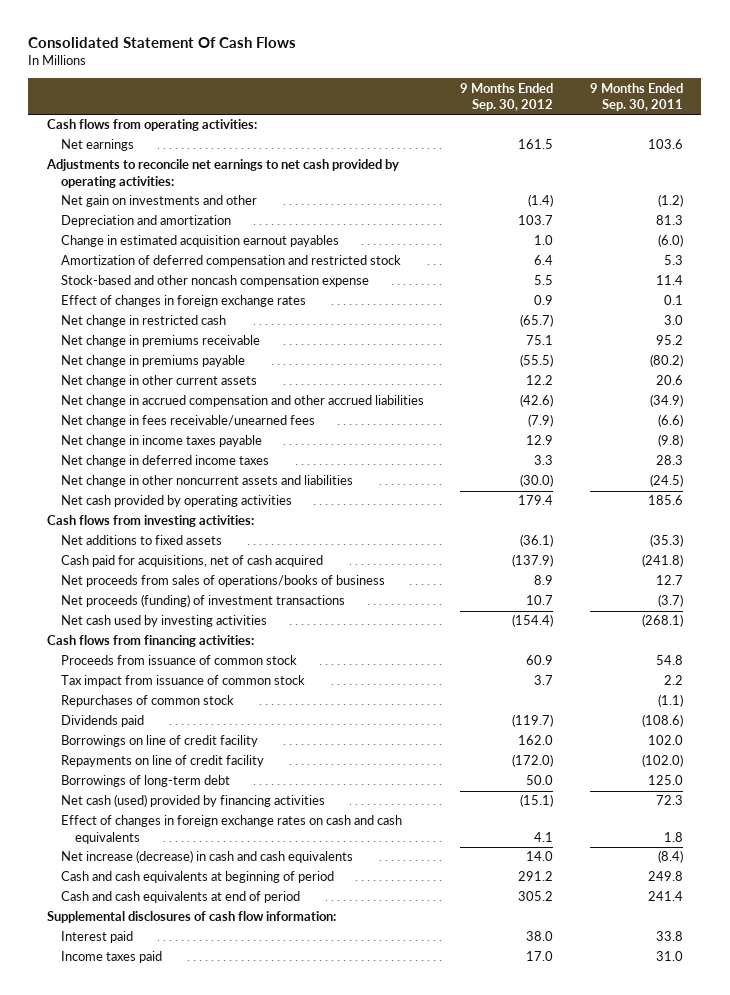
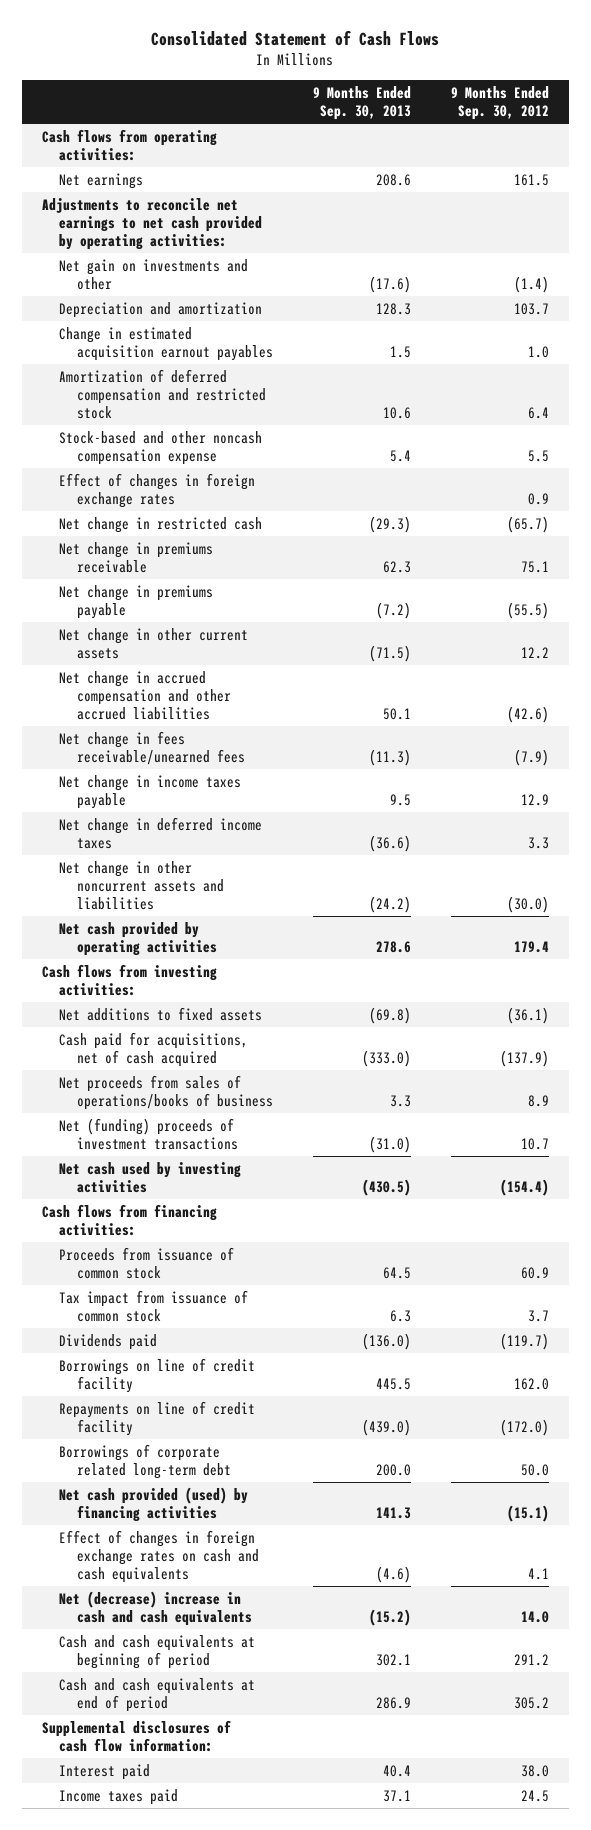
- Consolidated Statement Of Cash Flows
+ Consolidated Statement of Cash Flows
- | 9 Months Ended Sep. 30, 2012 | 9 Months Ended Sep. 30, 2011
+ | 9 Months Ended Sep. 30, 2013 | 9 Months Ended Sep. 30, 2012
- Net proceeds (funding) of investment transactions | 10.7 | (3.7)
+ Net (funding) proceeds of investment transactions | (31.0) | 10.7
- Repurchases of common stock | | (1.1)
- Borrowings of long-term debt | 50.0 | 125.0
- Net cash (used) provided by financing activities | (15.1) | 72.3
+ Borrowings of corporate related long-term debt | 200.0 | 50.0
+ Net cash provided (used) by financing activities | 141.3 | (15.1)
- Net increase (decrease) in cash and cash equivalents | 14.0 | (8.4)
+ Net (decrease) increase in cash and cash equivalents | (15.2) | 14.0
- Income taxes paid | 17.0 | 31.0
+ Income taxes paid | 37.1 | 24.5

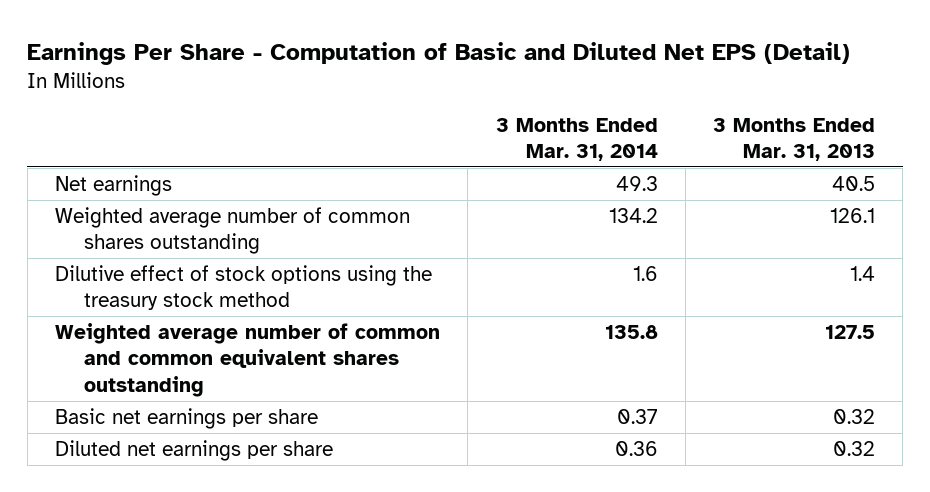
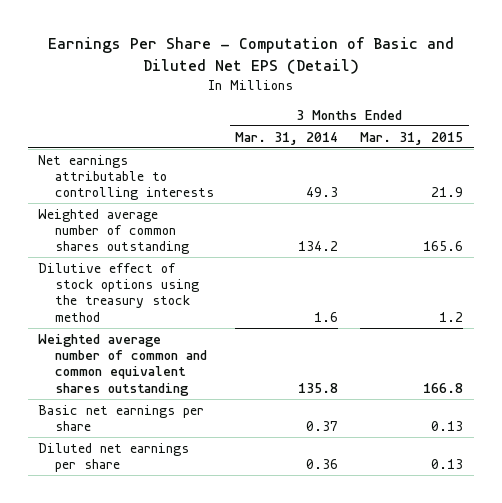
- | 3 Months Ended Mar. 31, 2014 | 3 Months Ended Mar. 31, 2013
+ | 3 Months Ended Mar. 31, 2014 | 3 Months Ended Mar. 31, 2015
- Net earnings | 49.3 | 40.5
+ Net earnings attributable to controlling interests | 49.3 | 21.9

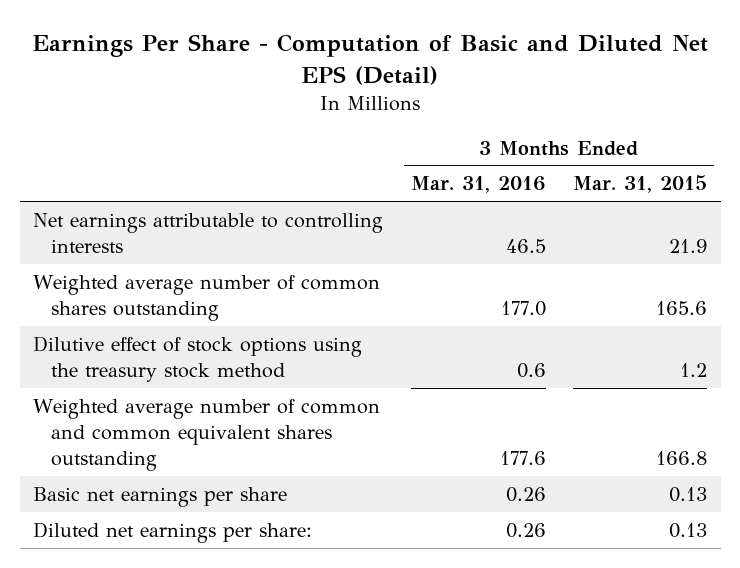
- | 3 Months Ended Mar. 31, 2014 | 3 Months Ended Mar. 31, 2015
+ | 3 Months Ended Mar. 31, 2016 | 3 Months Ended Mar. 31, 2015
- Diluted net earnings per share | 0.36 | 0.13
+ Diluted net earnings per share: | 0.26 | 0.13

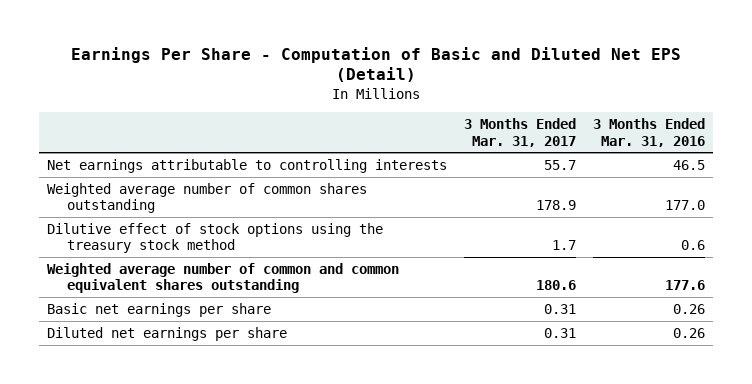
- | 3 Months Ended Mar. 31, 2016 | 3 Months Ended Mar. 31, 2015
+ | 3 Months Ended Mar. 31, 2017 | 3 Months Ended Mar. 31, 2016
- Diluted net earnings per share: | 0.26 | 0.13
+ Diluted net earnings per share | 0.31 | 0.26

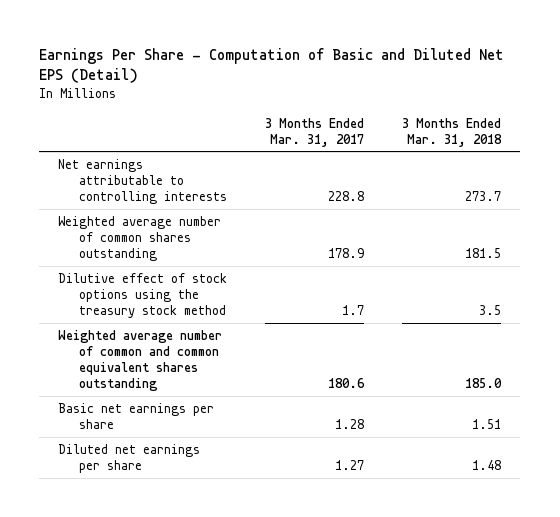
- | 3 Months Ended Mar. 31, 2017 | 3 Months Ended Mar. 31, 2016
+ | 3 Months Ended Mar. 31, 2017 | 3 Months Ended Mar. 31, 2018
- Net earnings attributable to controlling interests | 55.7 | 46.5
+ Net earnings attributable to controlling interests | 228.8 | 273.7
- Basic net earnings per share | 0.31 | 0.26
- Diluted net earnings per share | 0.31 | 0.26
+ Basic net earnings per share | 1.28 | 1.51
+ Diluted net earnings per share | 1.27 | 1.48

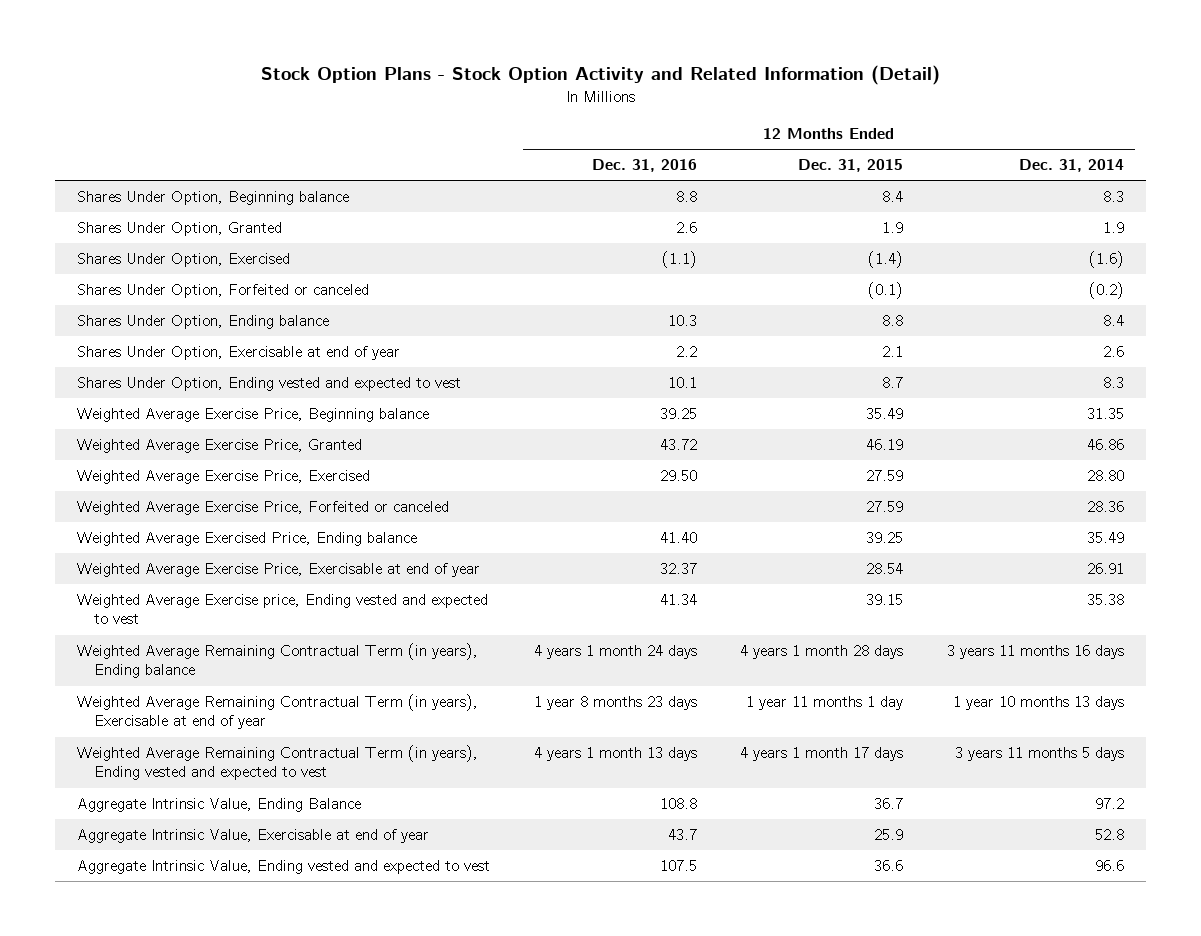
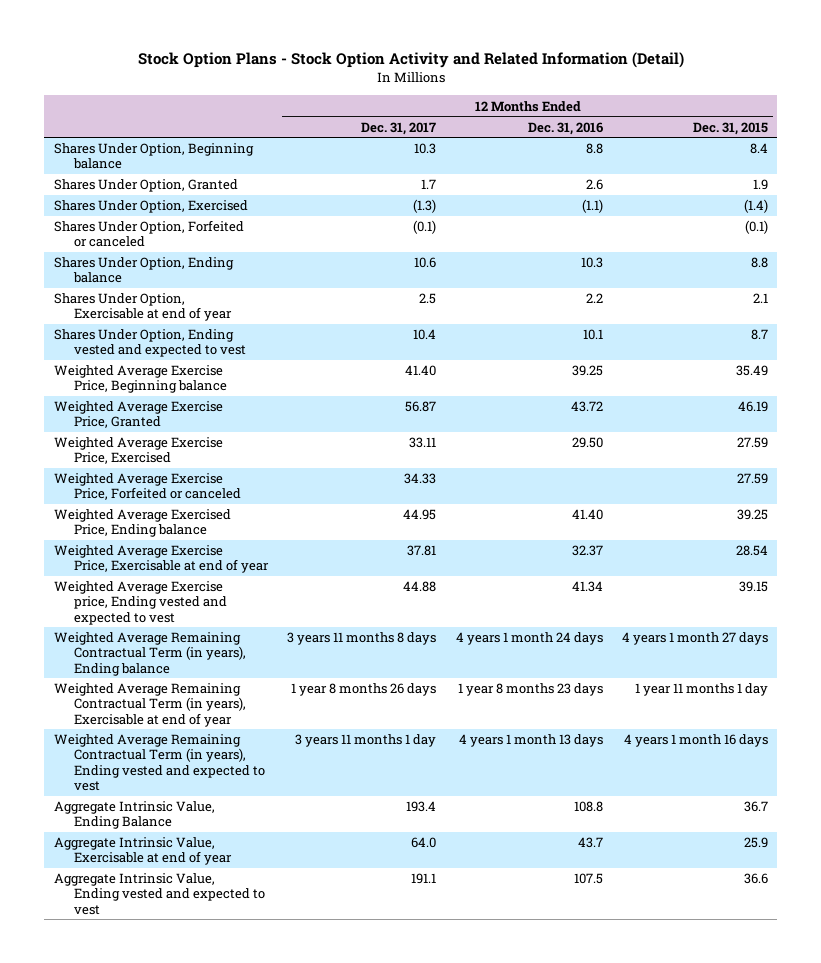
- | 12 Months Ended Dec. 31, 2016 | 12 Months Ended Dec. 31, 2015 | 12 Months Ended Dec. 31, 2014
+ | 12 Months Ended Dec. 31, 2017 | 12 Months Ended Dec. 31, 2016 | 12 Months Ended Dec. 31, 2015
- Weighted Average Remaining Contractual Term (in years), Ending balance | 4 years 1 month 24 days | 4 years 1 month 28 days | 3 years 11 months 16 days
+ Weighted Average Remaining Contractual Term (in years), Ending balance | 3 years 11 months 8 days | 4 years 1 month 24 days | 4 years 1 month 27 days
- Weighted Average Remaining Contractual Term (in years), Ending vested and expected to vest | 4 years 1 month 13 days | 4 years 1 month 17 days | 3 years 11 months 5 days
+ Weighted Average Remaining Contractual Term (in years), Ending vested and expected to vest | 3 years 11 months 1 day | 4 years 1 month 13 days | 4 years 1 month 16 days

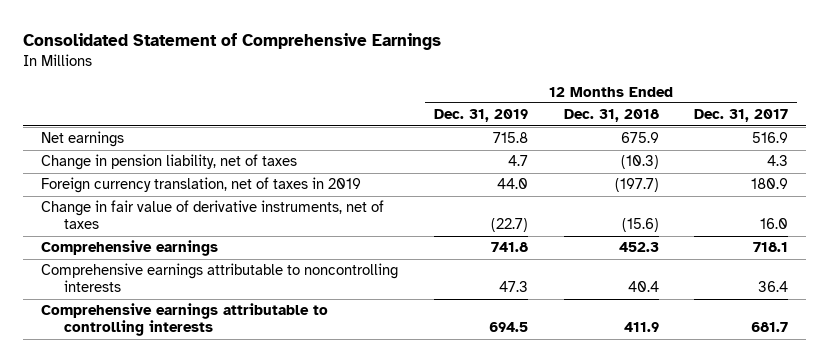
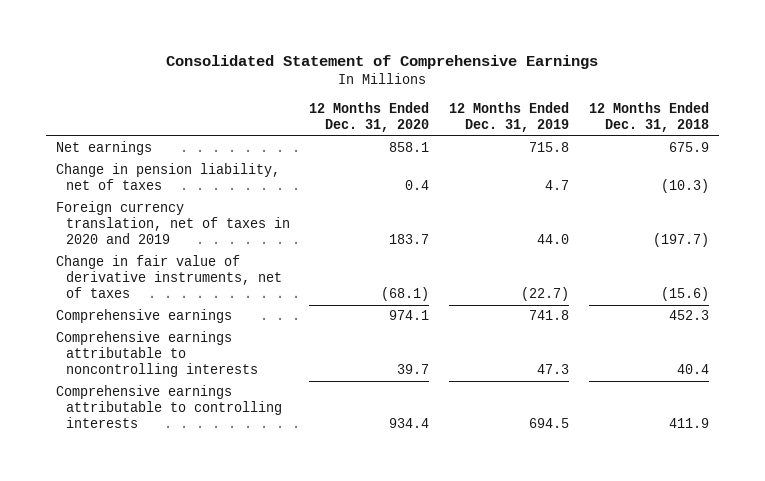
- | 12 Months Ended Dec. 31, 2019 | 12 Months Ended Dec. 31, 2018 | 12 Months Ended Dec. 31, 2017
+ | 12 Months Ended Dec. 31, 2020 | 12 Months Ended Dec. 31, 2019 | 12 Months Ended Dec. 31, 2018
- Foreign currency translation, net of taxes in 2019 | 44.0 | (197.7) | 180.9
+ Foreign currency translation, net of taxes in 2020 and 2019 | 183.7 | 44.0 | (197.7)

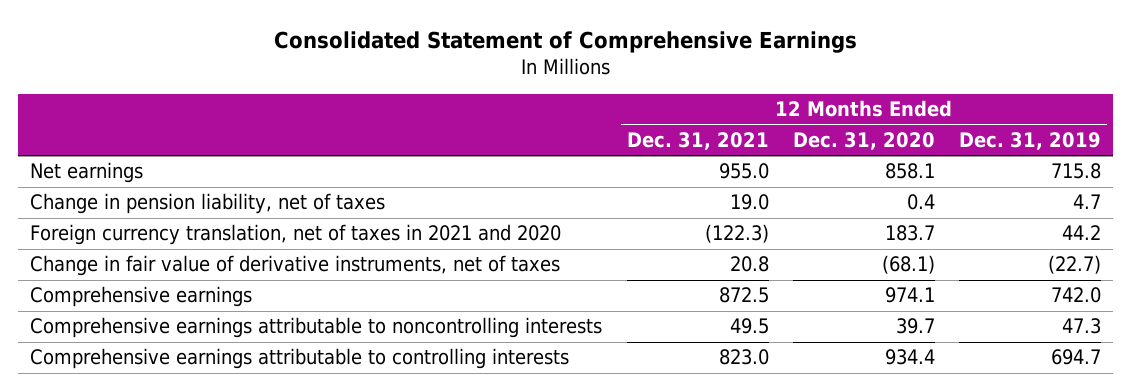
- | 12 Months Ended Dec. 31, 2020 | 12 Months Ended Dec. 31, 2019 | 12 Months Ended Dec. 31, 2018
+ | 12 Months Ended Dec. 31, 2021 | 12 Months Ended Dec. 31, 2020 | 12 Months Ended Dec. 31, 2019
- Foreign currency translation, net of taxes in 2020 and 2019 | 183.7 | 44.0 | (197.7)
+ Foreign currency translation, net of taxes in 2021 and 2020 | (122.3) | 183.7 | 44.2
- Comprehensive earnings | 974.1 | 741.8 | 452.3
+ Comprehensive earnings | 872.5 | 974.1 | 742.0
- Comprehensive earnings attributable to controlling interests | 934.4 | 694.5 | 411.9
+ Comprehensive earnings attributable to controlling interests | 823.0 | 934.4 | 694.7

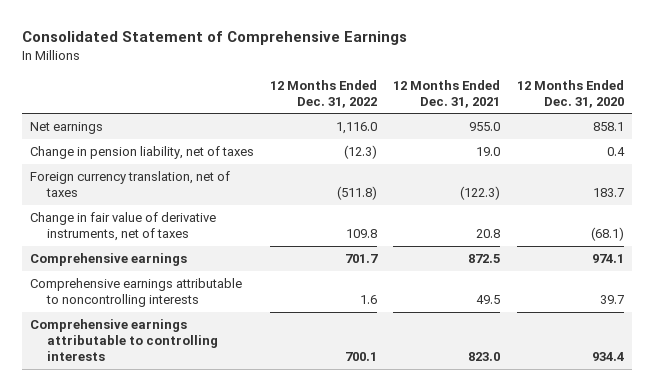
- | 12 Months Ended Dec. 31, 2021 | 12 Months Ended Dec. 31, 2020 | 12 Months Ended Dec. 31, 2019
+ | 12 Months Ended Dec. 31, 2022 | 12 Months Ended Dec. 31, 2021 | 12 Months Ended Dec. 31, 2020
- Foreign currency translation, net of taxes in 2021 and 2020 | (122.3) | 183.7 | 44.2
+ Foreign currency translation, net of taxes | (511.8) | (122.3) | 183.7

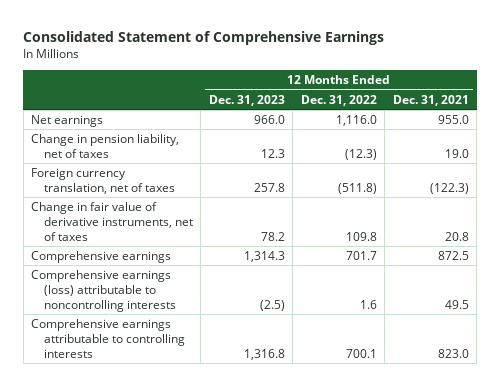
- | 12 Months Ended Dec. 31, 2022 | 12 Months Ended Dec. 31, 2021 | 12 Months Ended Dec. 31, 2020
+ | 12 Months Ended Dec. 31, 2023 | 12 Months Ended Dec. 31, 2022 | 12 Months Ended Dec. 31, 2021
- Comprehensive earnings attributable to noncontrolling interests | 1.6 | 49.5 | 39.7
+ Comprehensive earnings (loss) attributable to noncontrolling interests | (2.5) | 1.6 | 49.5

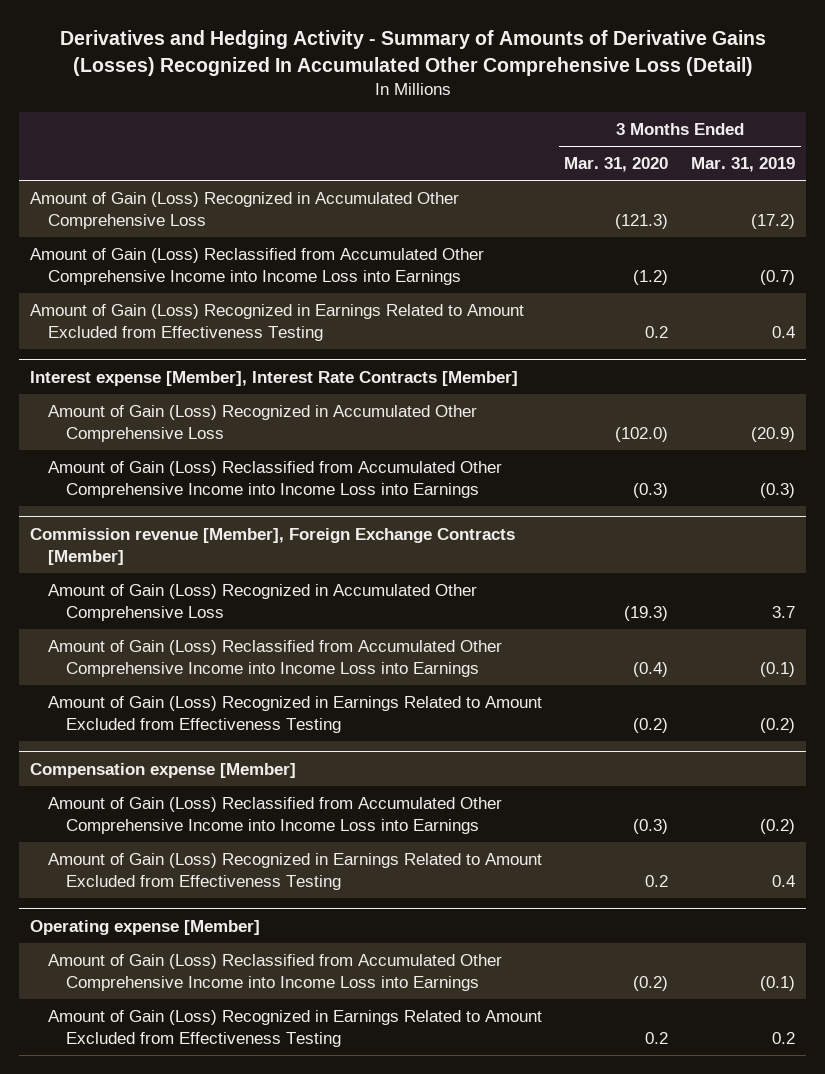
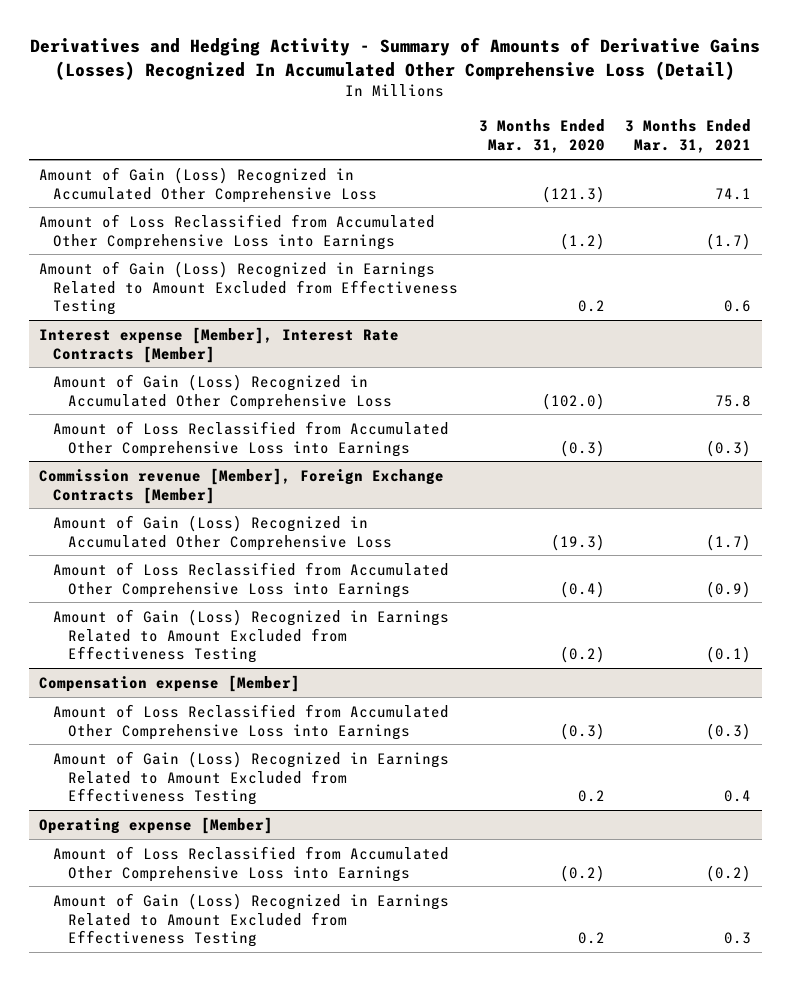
- | 3 Months Ended Mar. 31, 2020 | 3 Months Ended Mar. 31, 2019
+ | 3 Months Ended Mar. 31, 2020 | 3 Months Ended Mar. 31, 2021
- Amount of Gain (Loss) Reclassified from Accumulated Other Comprehensive Income into Income Loss into Earnings | (1.2) | (0.7)
+ Amount of Loss Reclassified from Accumulated Other Comprehensive Loss into Earnings | (1.2) | (1.7)
@ Interest expense [Member], Interest Rate Contracts [Member]
- Amount of Gain (Loss) Reclassified from Accumulated Other Comprehensive Income into Income Loss into Earnings | (0.3) | (0.3)
+ Amount of Loss Reclassified from Accumulated Other Comprehensive Loss into Earnings | (0.3) | (0.3)
@ Commission revenue [Member], Foreign Exchange Contracts [Member]
- Amount of Gain (Loss) Reclassified from Accumulated Other Comprehensive Income into Income Loss into Earnings | (0.4) | (0.1)
+ Amount of Loss Reclassified from Accumulated Other Comprehensive Loss into Earnings | (0.4) | (0.9)
@ Compensation expense [Member]
- Amount of Gain (Loss) Reclassified from Accumulated Other Comprehensive Income into Income Loss into Earnings | (0.3) | (0.2)
+ Amount of Loss Reclassified from Accumulated Other Comprehensive Loss into Earnings | (0.3) | (0.3)
@ Operating expense [Member]
- Amount of Gain (Loss) Reclassified from Accumulated Other Comprehensive Income into Income Loss into Earnings | (0.2) | (0.1)
+ Amount of Loss Reclassified from Accumulated Other Comprehensive Loss into Earnings | (0.2) | (0.2)

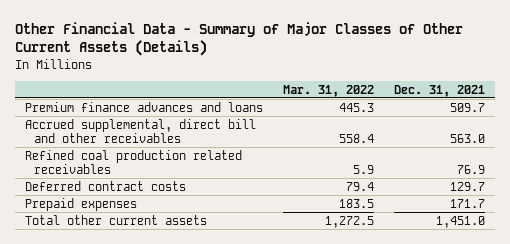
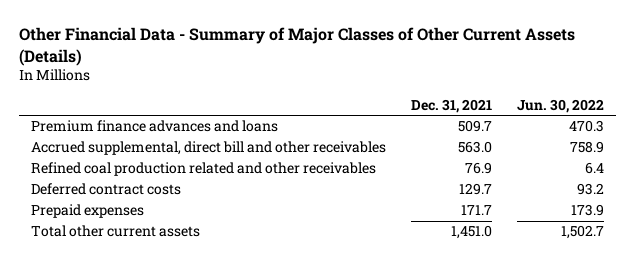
- | Mar. 31, 2022 | Dec. 31, 2021
+ | Dec. 31, 2021 | Jun. 30, 2022
- Refined coal production related receivables | 5.9 | 76.9
+ Refined coal production related and other receivables | 76.9 | 6.4

